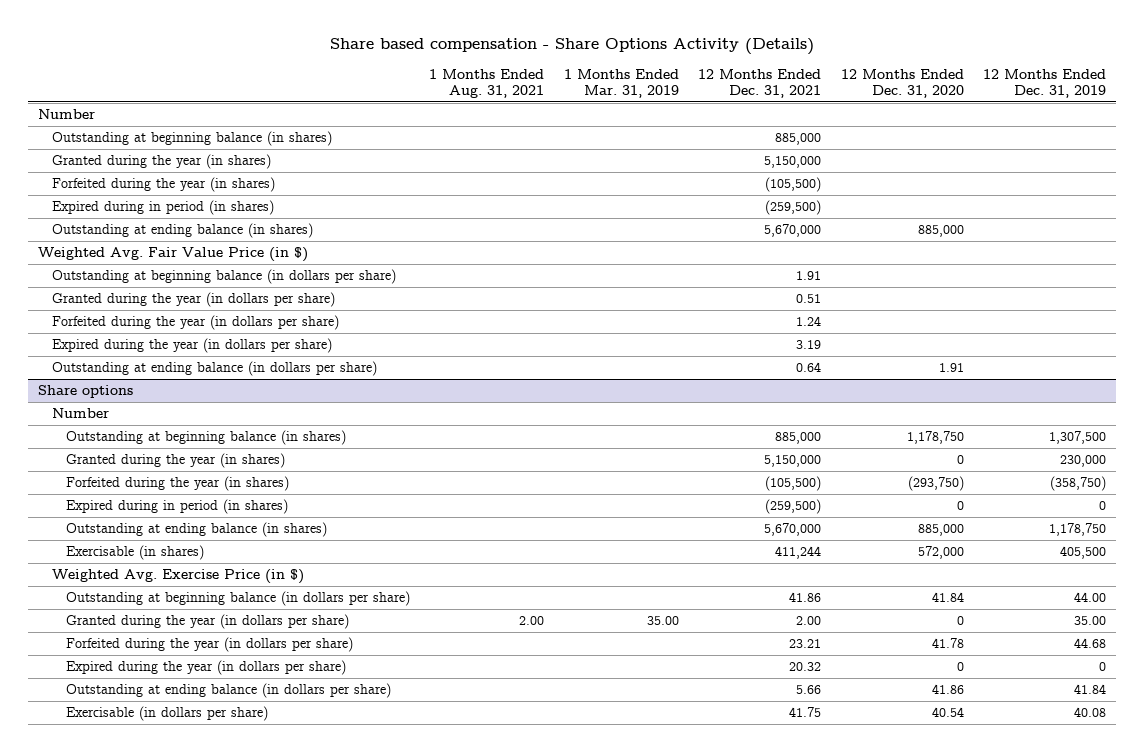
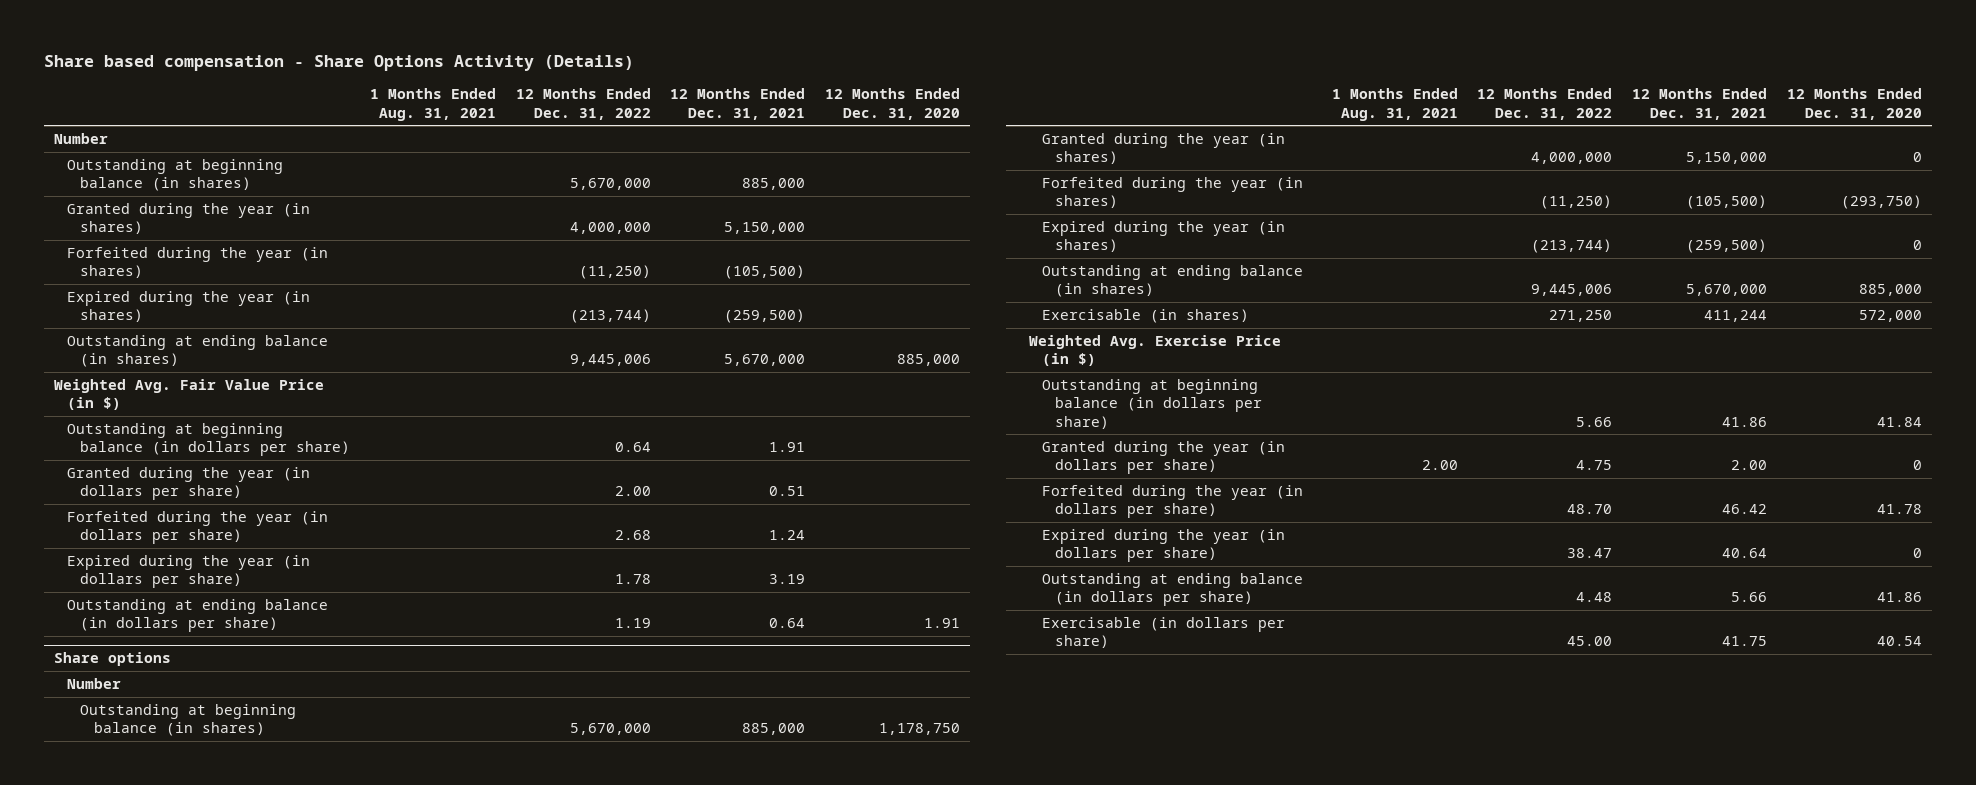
- | 1 Months Ended Aug. 31, 2021 | 1 Months Ended Mar. 31, 2019 | 12 Months Ended Dec. 31, 2021 | 12 Months Ended Dec. 31, 2020 | 12 Months Ended Dec. 31, 2019
+ | 1 Months Ended Aug. 31, 2021 | 12 Months Ended Dec. 31, 2022 | 12 Months Ended Dec. 31, 2021 | 12 Months Ended Dec. 31, 2020
- Expired during in period (in shares) | | | (259,500) | |
+ Expired during the year (in shares) | | (213,744) | (259,500) |
@ Share options
- Expired during in period (in shares) | | | (259,500) | 0 | 0
+ Expired during the year (in shares) | | (213,744) | (259,500) | 0
- Forfeited during the year (in dollars per share) | | | 23.21 | 41.78 | 44.68
- Expired during the year (in dollars per share) | | | 20.32 | 0 | 0
+ Forfeited during the year (in dollars per share) | | 48.70 | 46.42 | 41.78
+ Expired during the year (in dollars per share) | | 38.47 | 40.64 | 0

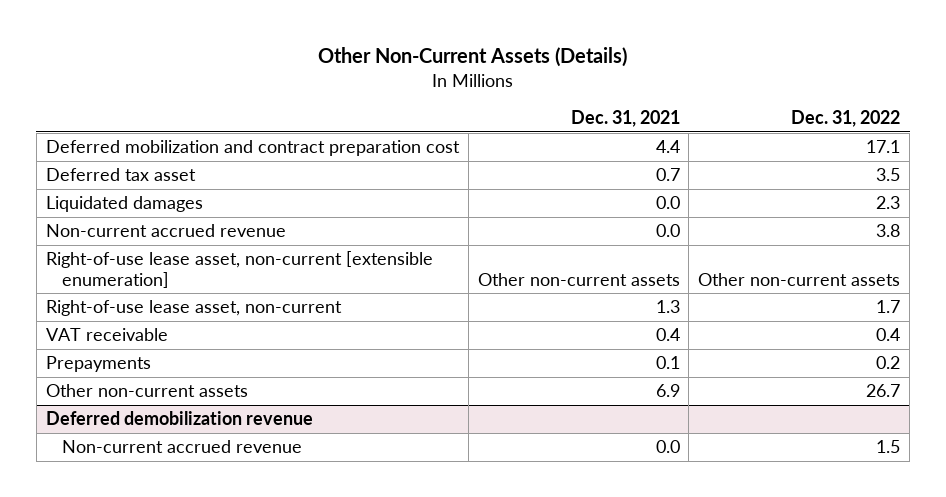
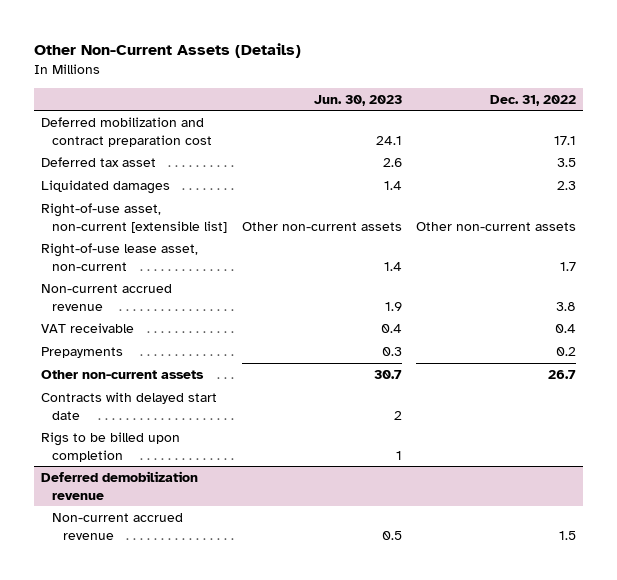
- | Dec. 31, 2021 | Dec. 31, 2022
+ | Jun. 30, 2023 | Dec. 31, 2022
- Right-of-use lease asset, non-current [extensible enumeration] | Other non-current assets | Other non-current assets
+ Right-of-use asset, non-current [extensible list] | Other non-current assets | Other non-current assets
moved down: Non-current accrued revenue | 1.9 | 3.8
+ Contracts with delayed start date | 2 |
+ Rigs to be billed upon completion | 1 |

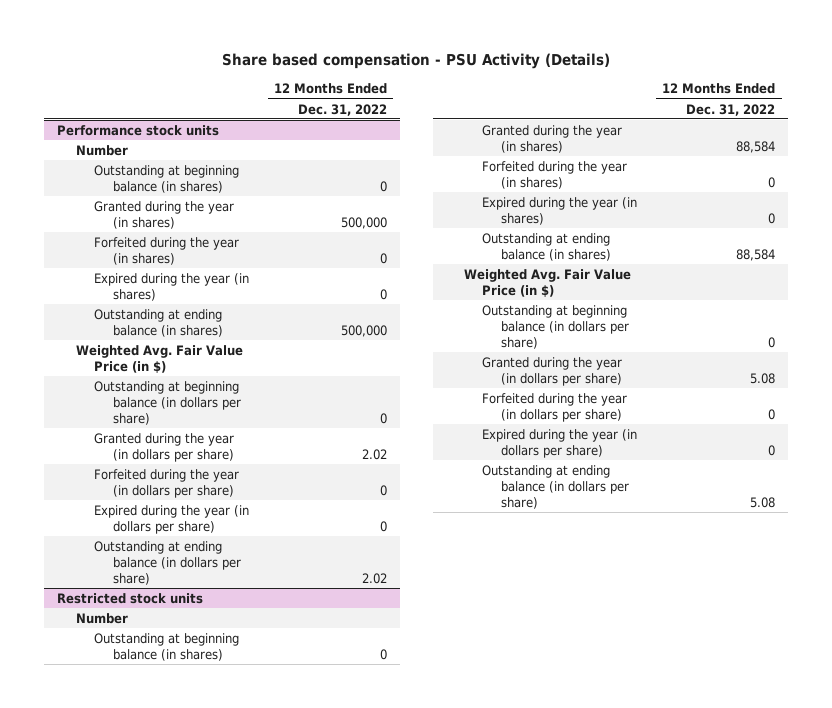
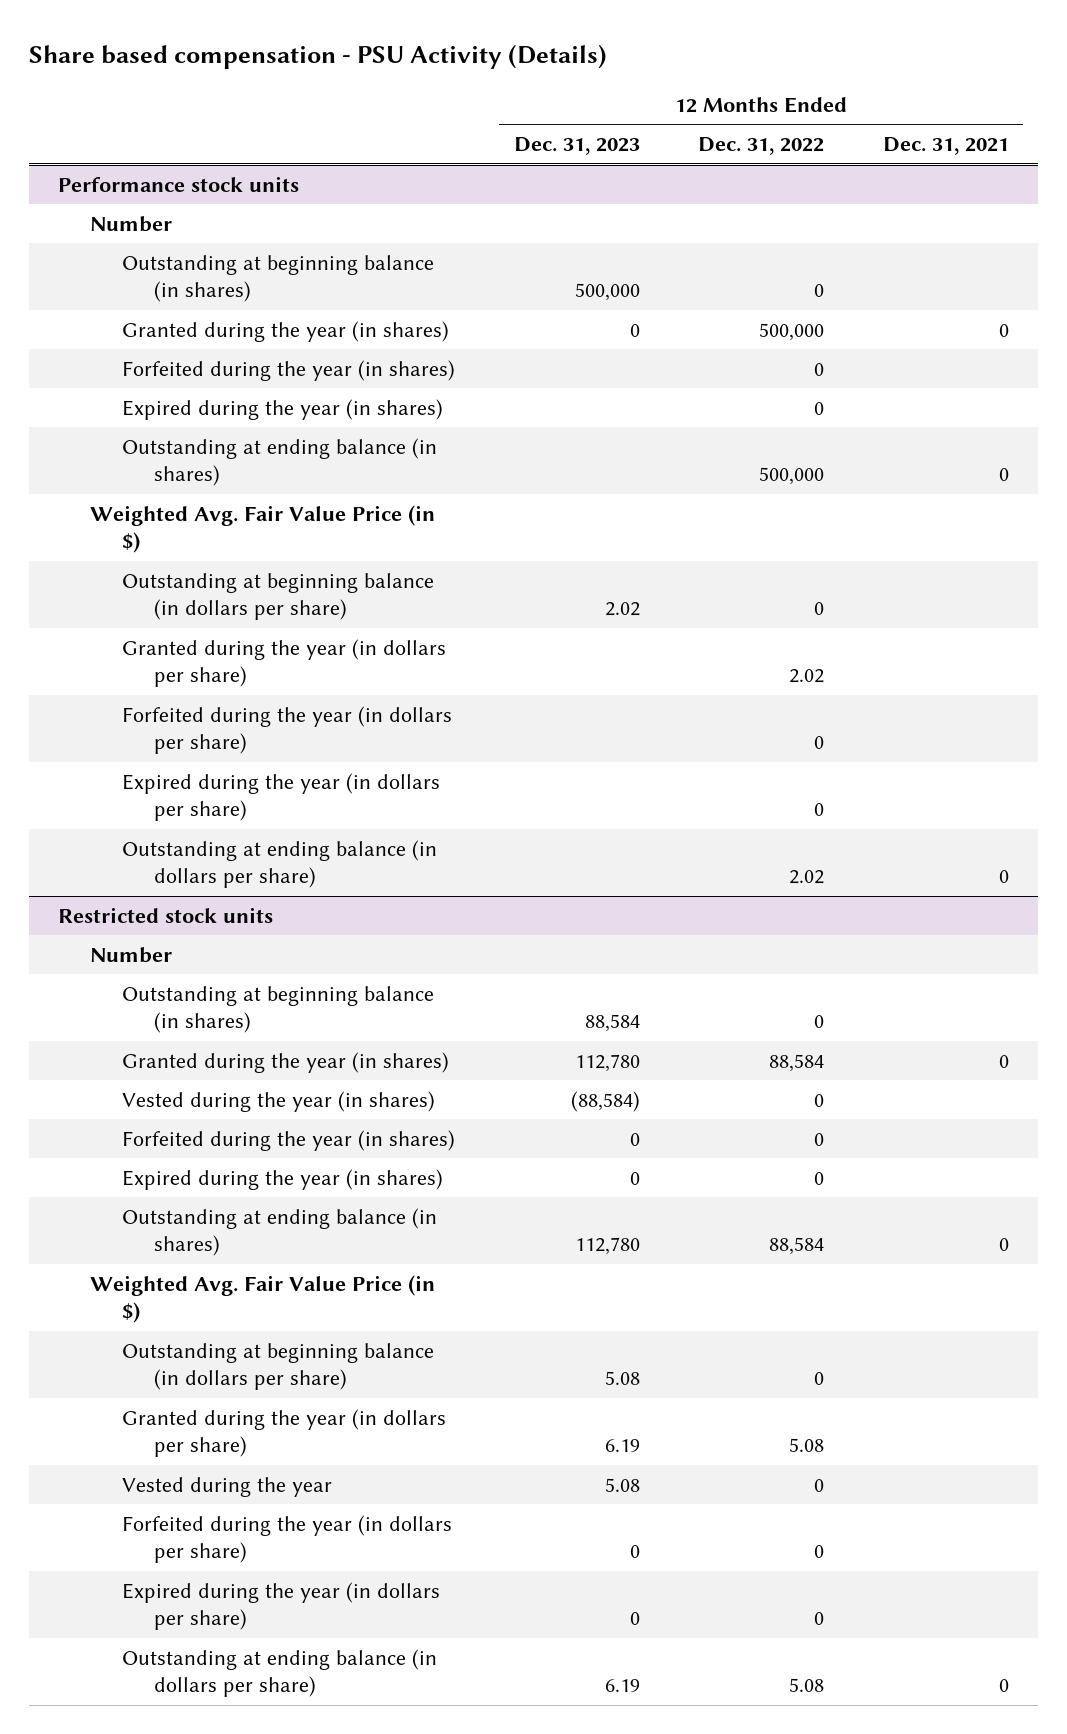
- | 12 Months Ended Dec. 31, 2022
+ | 12 Months Ended Dec. 31, 2023 | 12 Months Ended Dec. 31, 2022 | 12 Months Ended Dec. 31, 2021
@ Restricted stock units
+ Vested during the year (in shares) | (88,584) | 0 |
+ Vested during the year | 5.08 | 0 |

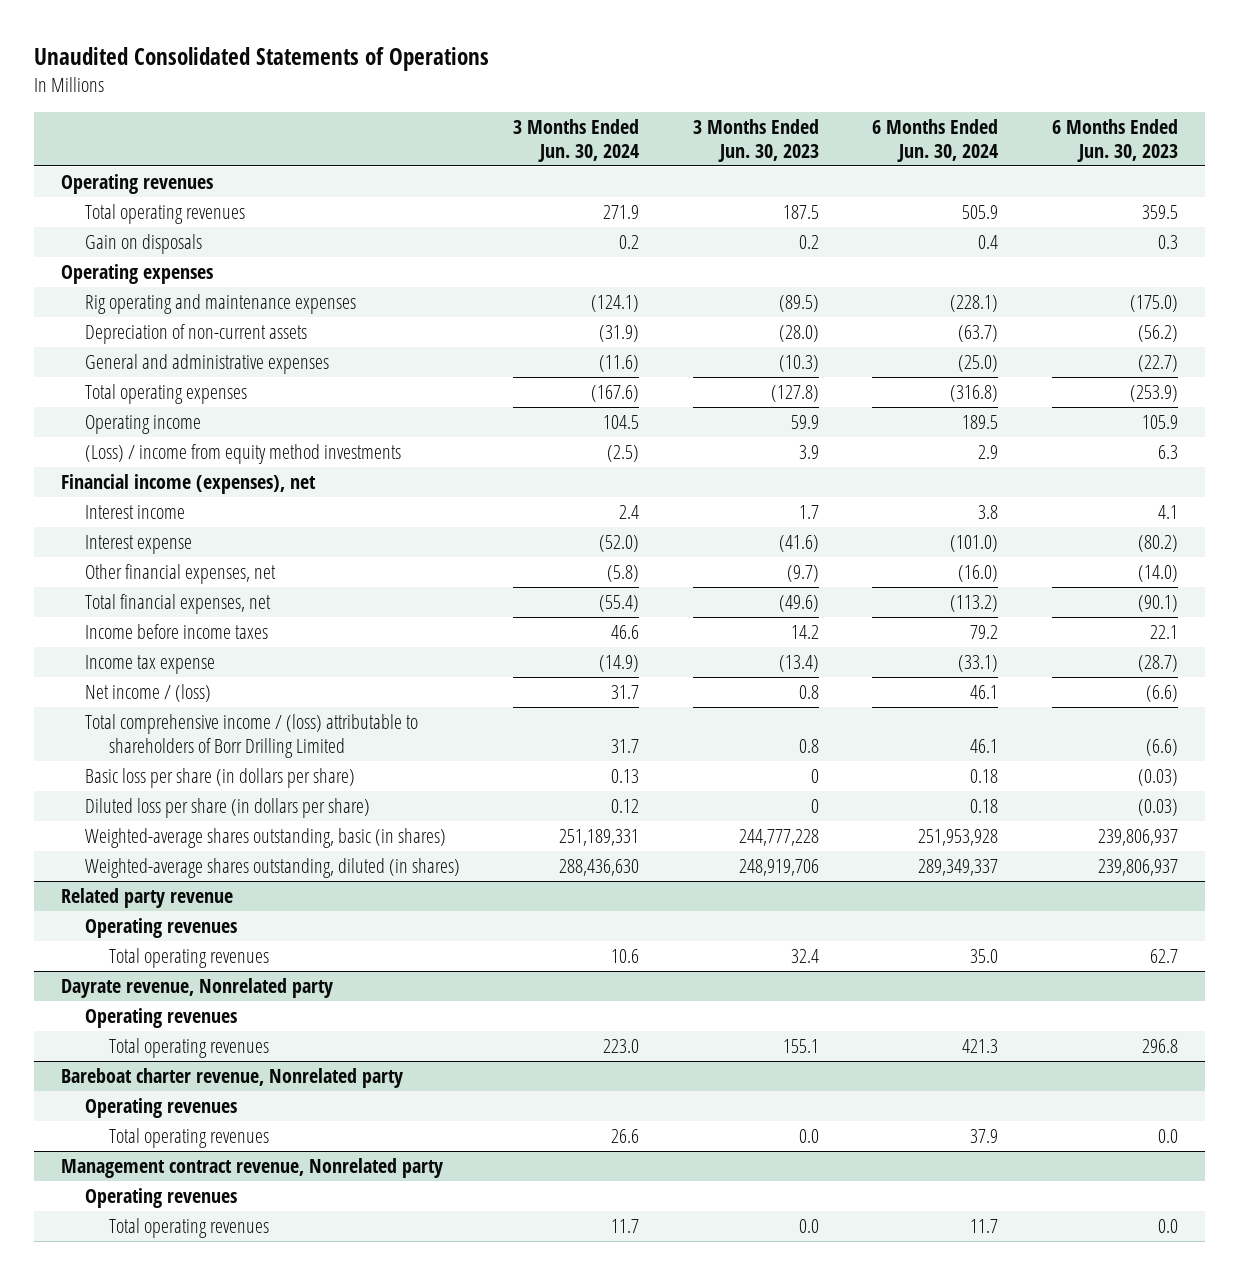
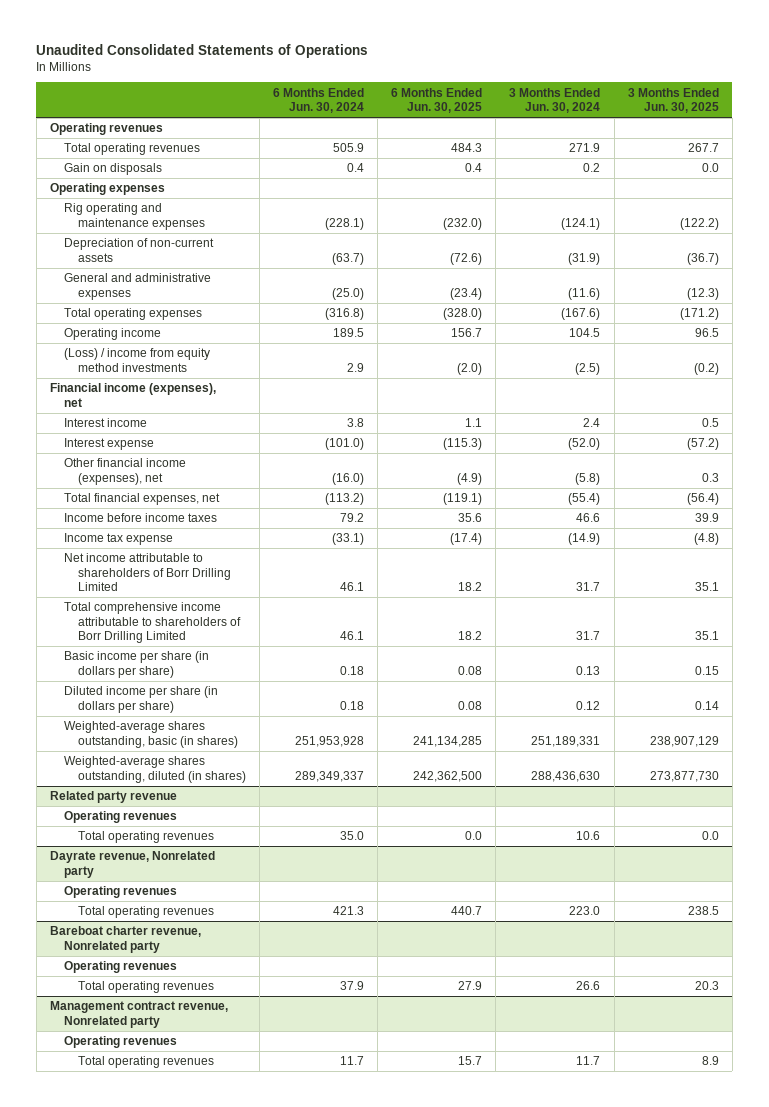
- | 3 Months Ended Jun. 30, 2024 | 3 Months Ended Jun. 30, 2023 | 6 Months Ended Jun. 30, 2024 | 6 Months Ended Jun. 30, 2023
+ | 6 Months Ended Jun. 30, 2024 | 6 Months Ended Jun. 30, 2025 | 3 Months Ended Jun. 30, 2024 | 3 Months Ended Jun. 30, 2025
- Other financial expenses, net | (5.8) | (9.7) | (16.0) | (14.0)
+ Other financial income (expenses), net | (16.0) | (4.9) | (5.8) | 0.3
- Net income / (loss) | 31.7 | 0.8 | 46.1 | (6.6)
- Total comprehensive income / (loss) attributable to shareholders of Borr Drilling Limited | 31.7 | 0.8 | 46.1 | (6.6)
- Basic loss per share (in dollars per share) | 0.13 | 0 | 0.18 | (0.03)
- Diluted loss per share (in dollars per share) | 0.12 | 0 | 0.18 | (0.03)
+ Net income attributable to shareholders of Borr Drilling Limited | 46.1 | 18.2 | 31.7 | 35.1
+ Total comprehensive income attributable to shareholders of Borr Drilling Limited | 46.1 | 18.2 | 31.7 | 35.1
+ Basic income per share (in dollars per share) | 0.18 | 0.08 | 0.13 | 0.15
+ Diluted income per share (in dollars per share) | 0.18 | 0.08 | 0.12 | 0.14

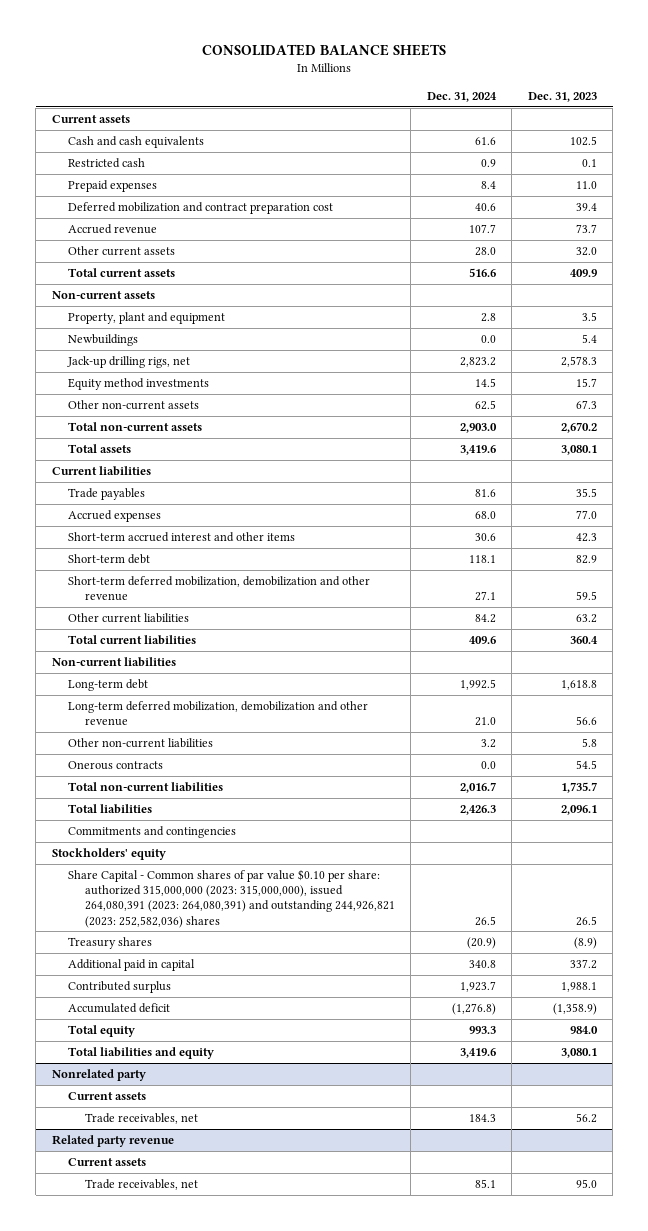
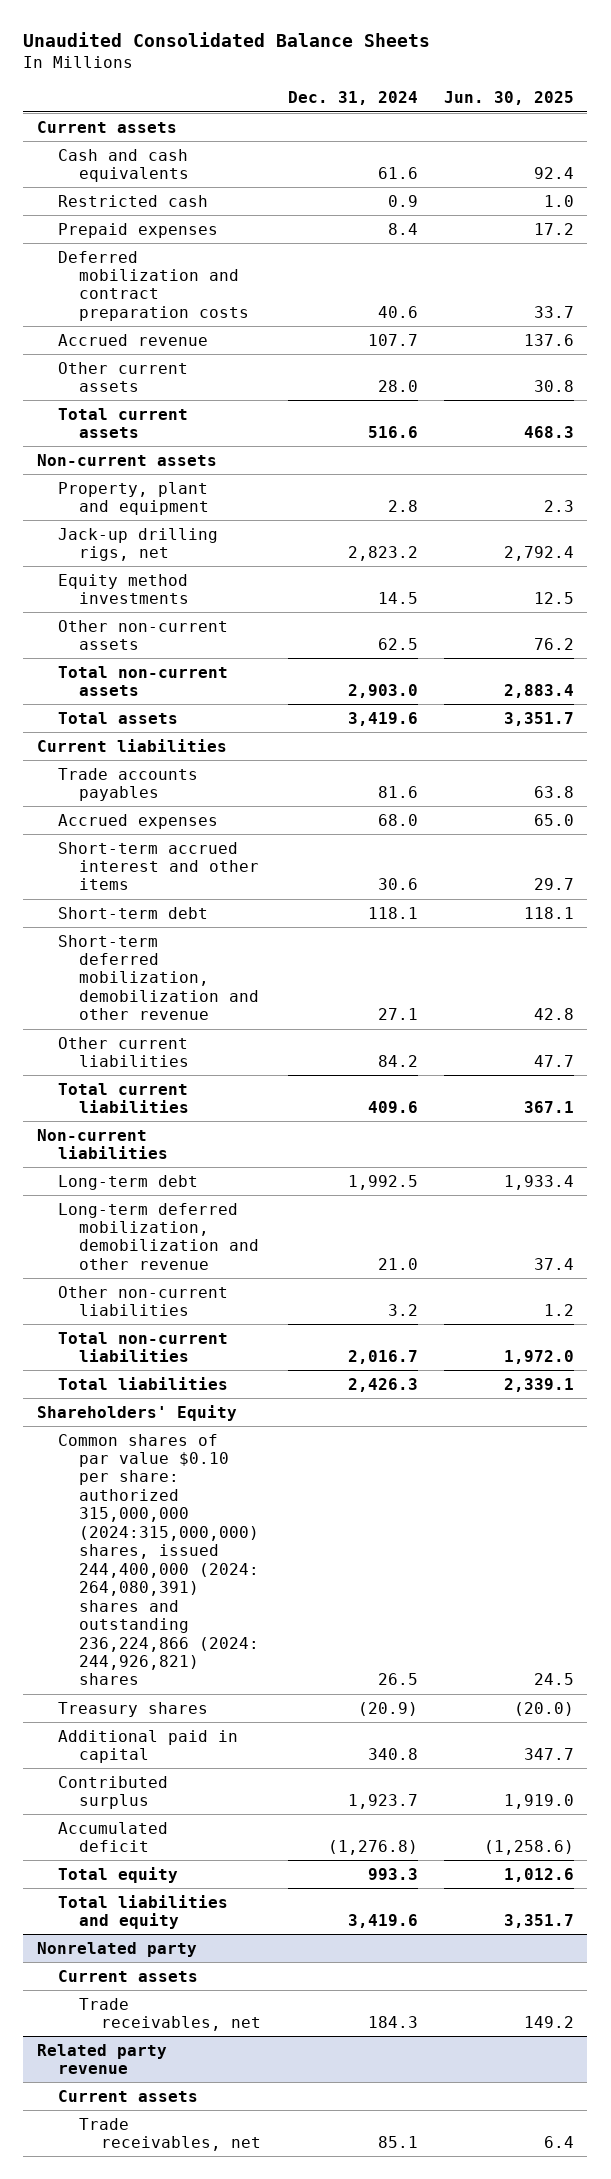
- CONSOLIDATED BALANCE SHEETS
+ Unaudited Consolidated Balance Sheets
- | Dec. 31, 2024 | Dec. 31, 2023
+ | Dec. 31, 2024 | Jun. 30, 2025
- Deferred mobilization and contract preparation cost | 40.6 | 39.4
+ Deferred mobilization and contract preparation costs | 40.6 | 33.7
- Newbuildings | 0.0 | 5.4
- Trade payables | 81.6 | 35.5
+ Trade accounts payables | 81.6 | 63.8
- Onerous contracts | 0.0 | 54.5
- Commitments and contingencies
- Stockholders' equity
- Share Capital - Common shares of par value $0.10 per share: authorized 315,000,000 (2023: 315,000,000), issued 264,080,391 (2023: 264,080,391) and outstanding 244,926,821 (2023: 252,582,036) shares | 26.5 | 26.5
+ Shareholders' Equity
+ Common shares of par value $0.10 per share: authorized 315,000,000 (2024:315,000,000) shares, issued 244,400,000 (2024: 264,080,391) shares and outstanding 236,224,866 (2024: 244,926,821) shares | 26.5 | 24.5

